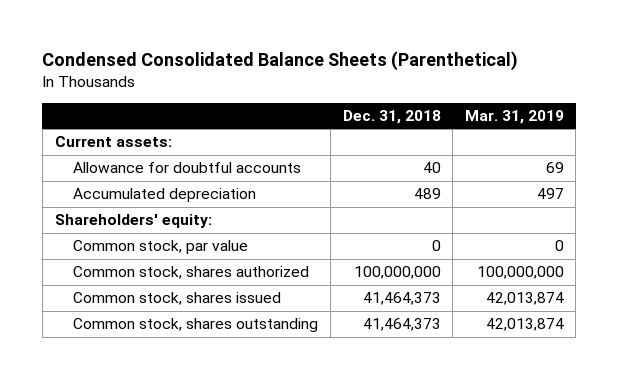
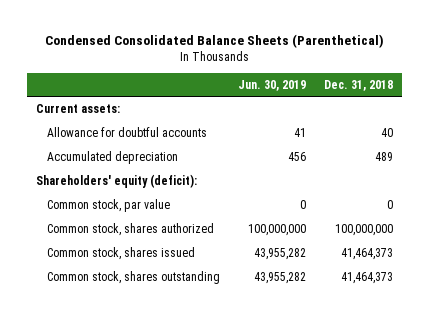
- | Dec. 31, 2018 | Mar. 31, 2019
+ | Jun. 30, 2019 | Dec. 31, 2018
- Shareholders' equity:
+ Shareholders' equity (deficit):

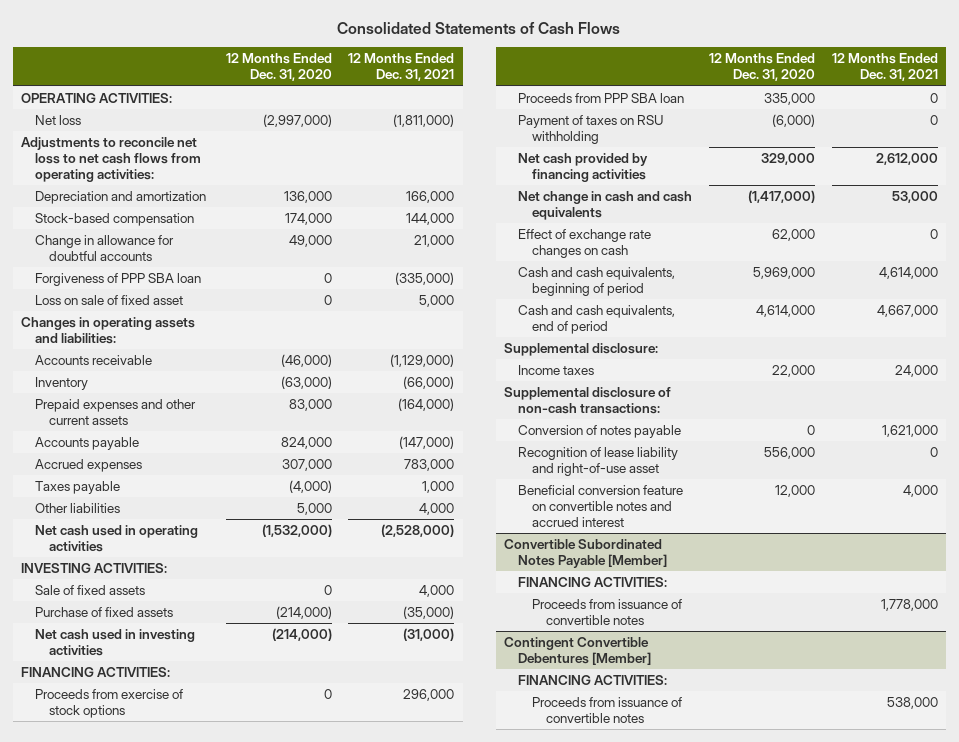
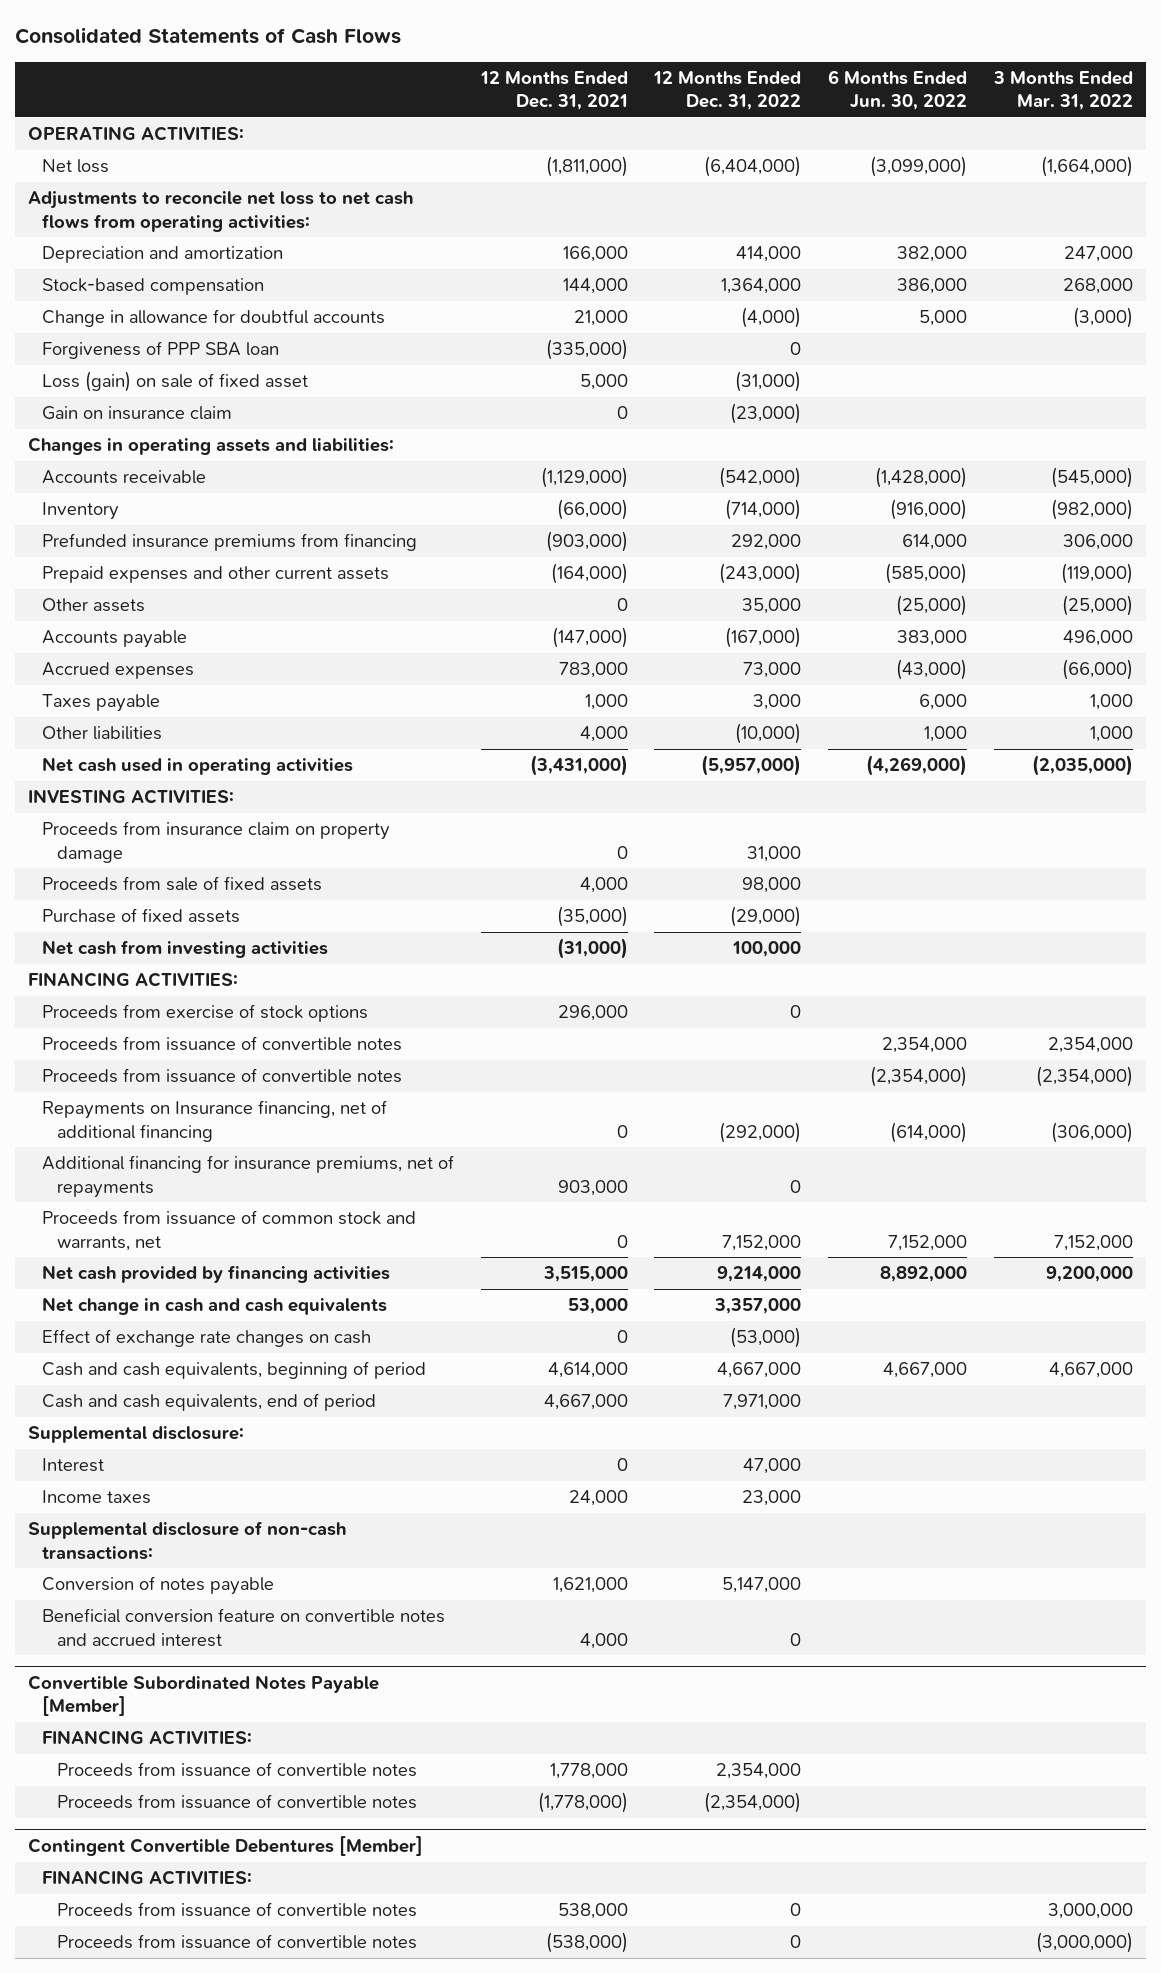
- | 12 Months Ended Dec. 31, 2020 | 12 Months Ended Dec. 31, 2021
+ | 12 Months Ended Dec. 31, 2021 | 12 Months Ended Dec. 31, 2022 | 6 Months Ended Jun. 30, 2022 | 3 Months Ended Mar. 31, 2022
- Loss on sale of fixed asset | 0 | 5,000
+ Loss (gain) on sale of fixed asset | 5,000 | (31,000) | |
+ Gain on insurance claim | 0 | (23,000) | |
+ Prefunded insurance premiums from financing | (903,000) | 292,000 | 614,000 | 306,000
+ Other assets | 0 | 35,000 | (25,000) | (25,000)
- Net cash used in operating activities | (1,532,000) | (2,528,000)
+ Net cash used in operating activities | (3,431,000) | (5,957,000) | (4,269,000) | (2,035,000)
- Sale of fixed assets | 0 | 4,000
+ Proceeds from insurance claim on property damage | 0 | 31,000 | |
+ Proceeds from sale of fixed assets | 4,000 | 98,000 | |
- Net cash used in investing activities | (214,000) | (31,000)
+ Net cash from investing activities | (31,000) | 100,000 | |
- Proceeds from PPP SBA loan | 335,000 | 0
- Payment of taxes on RSU withholding | (6,000) | 0
- Net cash provided by financing activities | 329,000 | 2,612,000
+ Proceeds from issuance of convertible notes | | | 2,354,000 | 2,354,000
+ Proceeds from issuance of convertible notes | | | (2,354,000) | (2,354,000)
+ Repayments on Insurance financing, net of additional financing | 0 | (292,000) | (614,000) | (306,000)
+ Additional financing for insurance premiums, net of repayments | 903,000 | 0 | |
+ Proceeds from issuance of common stock and warrants, net | 0 | 7,152,000 | 7,152,000 | 7,152,000
+ Net cash provided by financing activities | 3,515,000 | 9,214,000 | 8,892,000 | 9,200,000
+ Interest | 0 | 47,000 | |
- Recognition of lease liability and right-of-use asset | 556,000 | 0
@ Convertible Subordinated Notes Payable [Member]
+ Proceeds from issuance of convertible notes | (1,778,000) | (2,354,000) | |
@ Contingent Convertible Debentures [Member]
+ Proceeds from issuance of convertible notes | (538,000) | 0 | | (3,000,000)

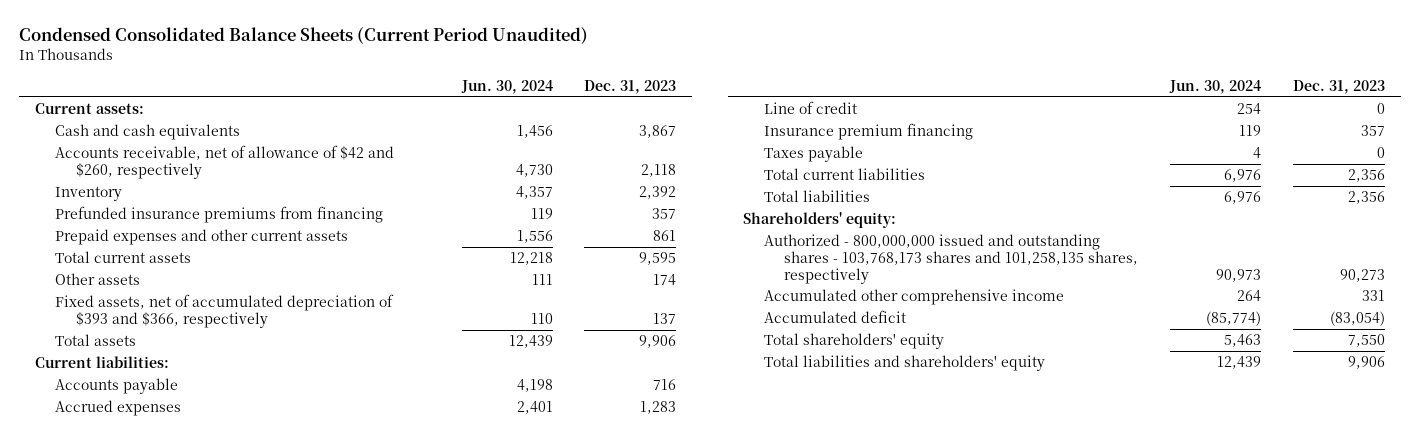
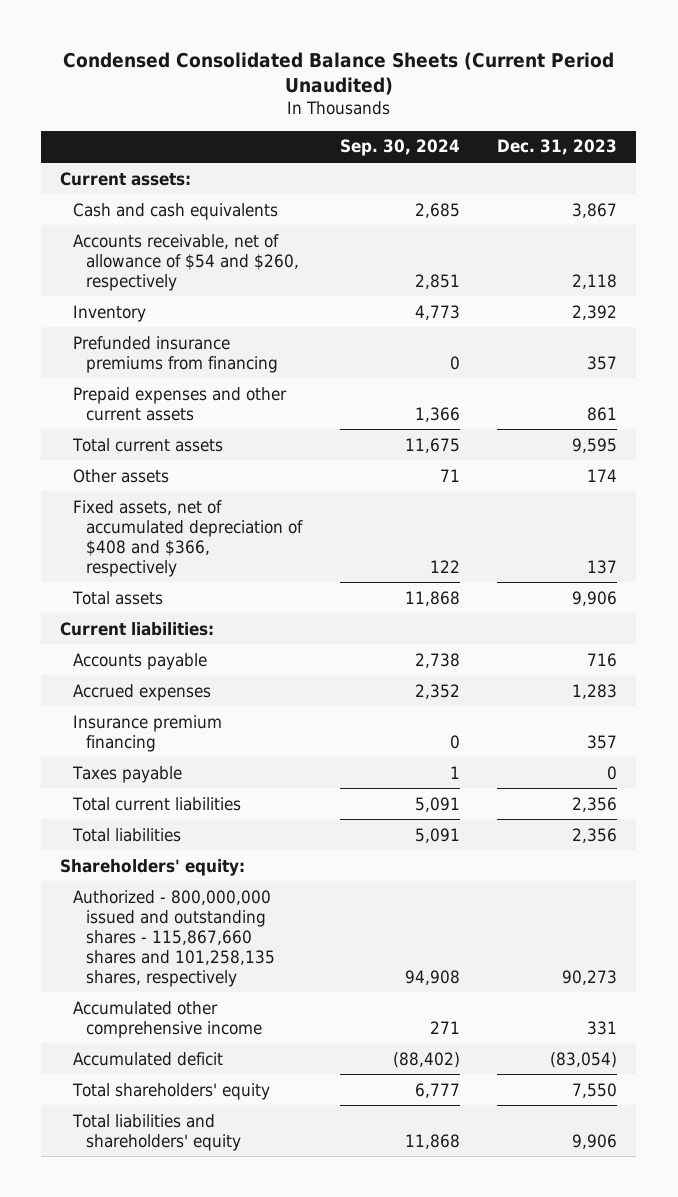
- | Jun. 30, 2024 | Dec. 31, 2023
+ | Sep. 30, 2024 | Dec. 31, 2023
- Accounts receivable, net of allowance of $42 and $260, respectively | 4,730 | 2,118
+ Accounts receivable, net of allowance of $54 and $260, respectively | 2,851 | 2,118
- Fixed assets, net of accumulated depreciation of $393 and $366, respectively | 110 | 137
+ Fixed assets, net of accumulated depreciation of $408 and $366, respectively | 122 | 137
- Line of credit | 254 | 0
- Authorized - 800,000,000 issued and outstanding shares - 103,768,173 shares and 101,258,135 shares, respectively | 90,973 | 90,273
+ Authorized - 800,000,000 issued and outstanding shares - 115,867,660 shares and 101,258,135 shares, respectively | 94,908 | 90,273

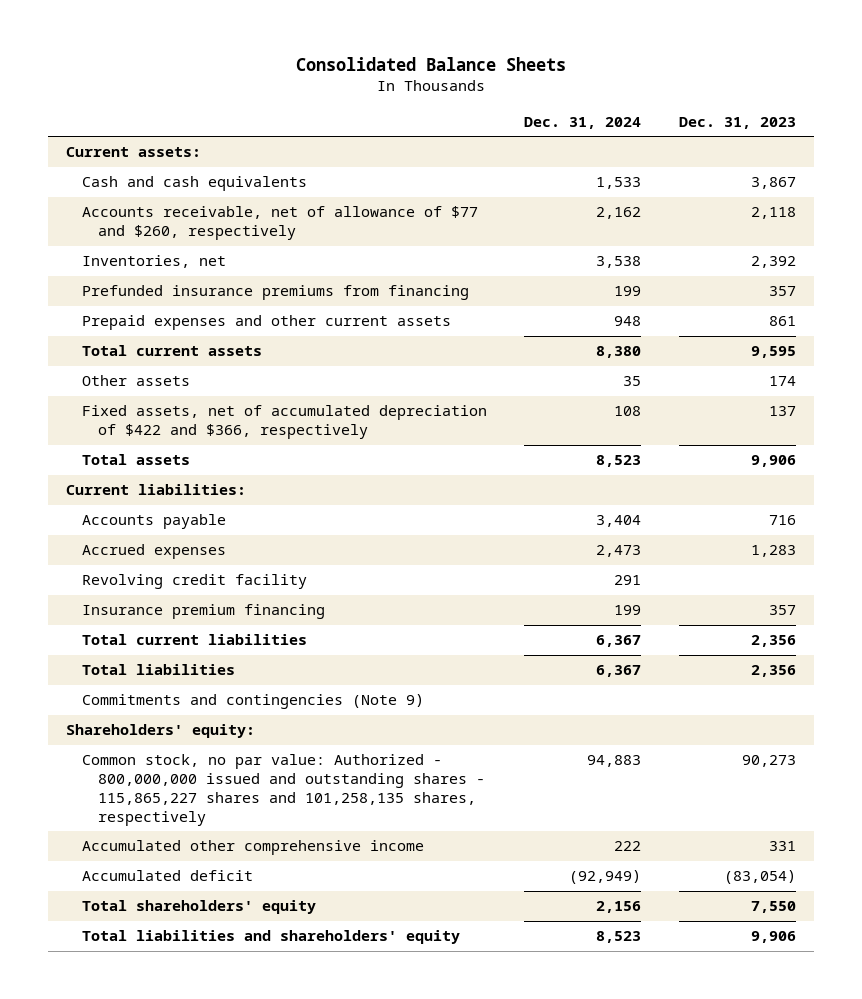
- Condensed Consolidated Balance Sheets (Current Period Unaudited)
+ Consolidated Balance Sheets
- | Sep. 30, 2024 | Dec. 31, 2023
+ | Dec. 31, 2024 | Dec. 31, 2023
- Accounts receivable, net of allowance of $54 and $260, respectively | 2,851 | 2,118
- Inventory | 4,773 | 2,392
+ Accounts receivable, net of allowance of $77 and $260, respectively | 2,162 | 2,118
+ Inventories, net | 3,538 | 2,392
- Fixed assets, net of accumulated depreciation of $408 and $366, respectively | 122 | 137
+ Fixed assets, net of accumulated depreciation of $422 and $366, respectively | 108 | 137
+ Revolving credit facility | 291 |
- Taxes payable | 1 | 0
+ Commitments and contingencies (Note 9)
- Authorized - 800,000,000 issued and outstanding shares - 115,867,660 shares and 101,258,135 shares, respectively | 94,908 | 90,273
+ Common stock, no par value: Authorized - 800,000,000 issued and outstanding shares - 115,865,227 shares and 101,258,135 shares, respectively | 94,883 | 90,273

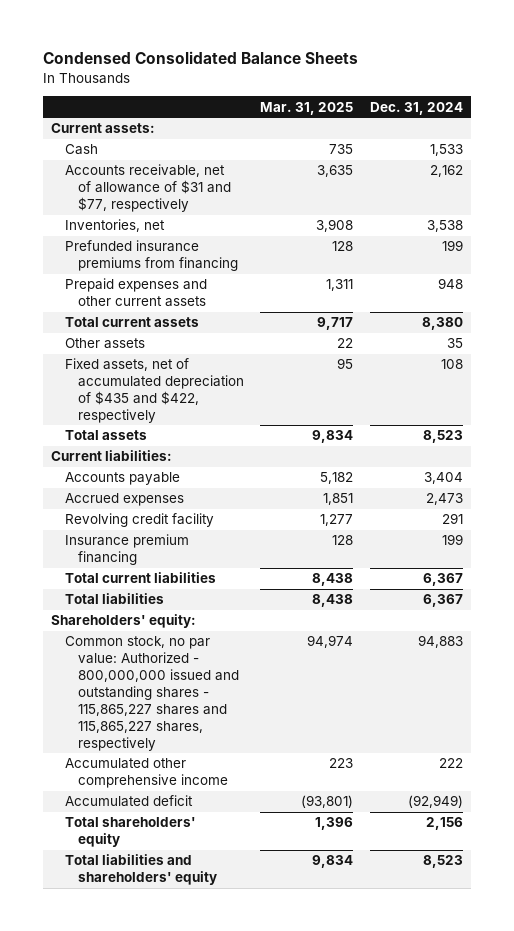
- Consolidated Balance Sheets
+ Condensed Consolidated Balance Sheets
- | Dec. 31, 2024 | Dec. 31, 2023
+ | Mar. 31, 2025 | Dec. 31, 2024
- Cash and cash equivalents | 1,533 | 3,867
- Accounts receivable, net of allowance of $77 and $260, respectively | 2,162 | 2,118
+ Cash | 735 | 1,533
+ Accounts receivable, net of allowance of $31 and $77, respectively | 3,635 | 2,162
- Fixed assets, net of accumulated depreciation of $422 and $366, respectively | 108 | 137
+ Fixed assets, net of accumulated depreciation of $435 and $422, respectively | 95 | 108
- Commitments and contingencies (Note 9)
- Common stock, no par value: Authorized - 800,000,000 issued and outstanding shares - 115,865,227 shares and 101,258,135 shares, respectively | 94,883 | 90,273
+ Common stock, no par value: Authorized - 800,000,000 issued and outstanding shares - 115,865,227 shares and 115,865,227 shares, respectively | 94,974 | 94,883

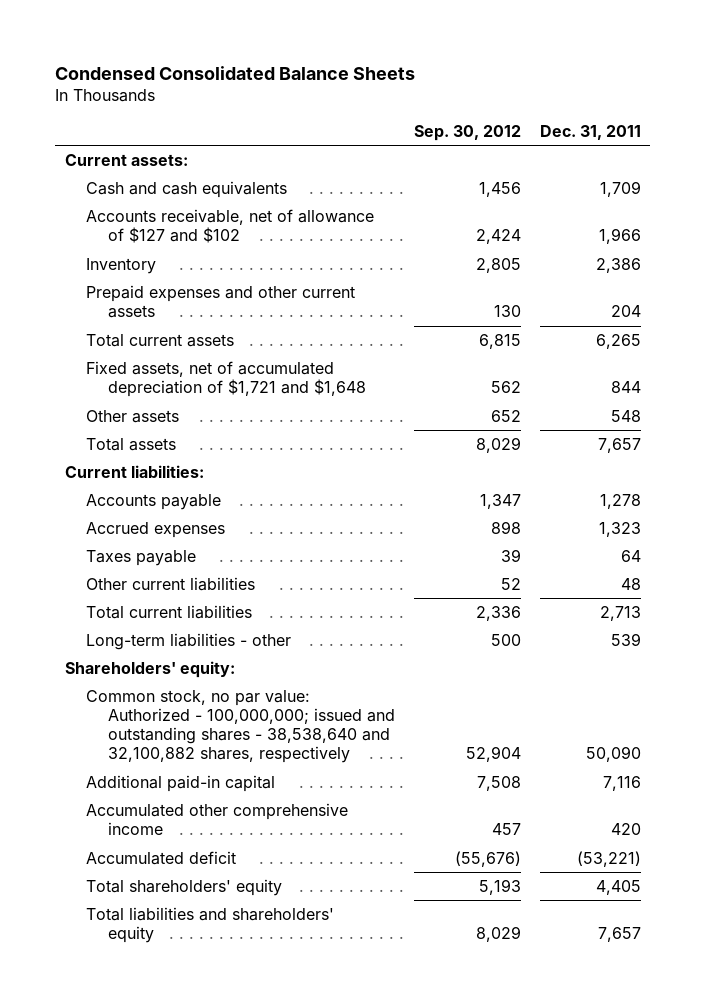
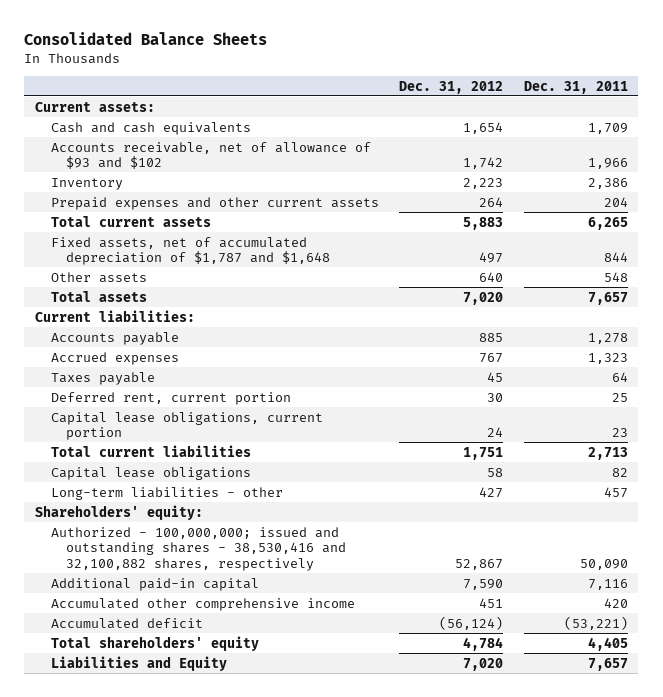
- Condensed Consolidated Balance Sheets
+ Consolidated Balance Sheets
- | Sep. 30, 2012 | Dec. 31, 2011
+ | Dec. 31, 2012 | Dec. 31, 2011
- Accounts receivable, net of allowance of $127 and $102 | 2,424 | 1,966
+ Accounts receivable, net of allowance of $93 and $102 | 1,742 | 1,966
- Fixed assets, net of accumulated depreciation of $1,721 and $1,648 | 562 | 844
+ Fixed assets, net of accumulated depreciation of $1,787 and $1,648 | 497 | 844
- Other current liabilities | 52 | 48
+ Deferred rent, current portion | 30 | 25
+ Capital lease obligations, current portion | 24 | 23
- Long-term liabilities - other | 500 | 539
+ Capital lease obligations | 58 | 82
+ Long-term liabilities - other | 427 | 457
- Common stock, no par value: Authorized - 100,000,000; issued and outstanding shares - 38,538,640 and 32,100,882 shares, respectively | 52,904 | 50,090
+ Authorized - 100,000,000; issued and outstanding shares - 38,530,416 and 32,100,882 shares, respectively | 52,867 | 50,090
- Total liabilities and shareholders' equity | 8,029 | 7,657
+ Liabilities and Equity | 7,020 | 7,657

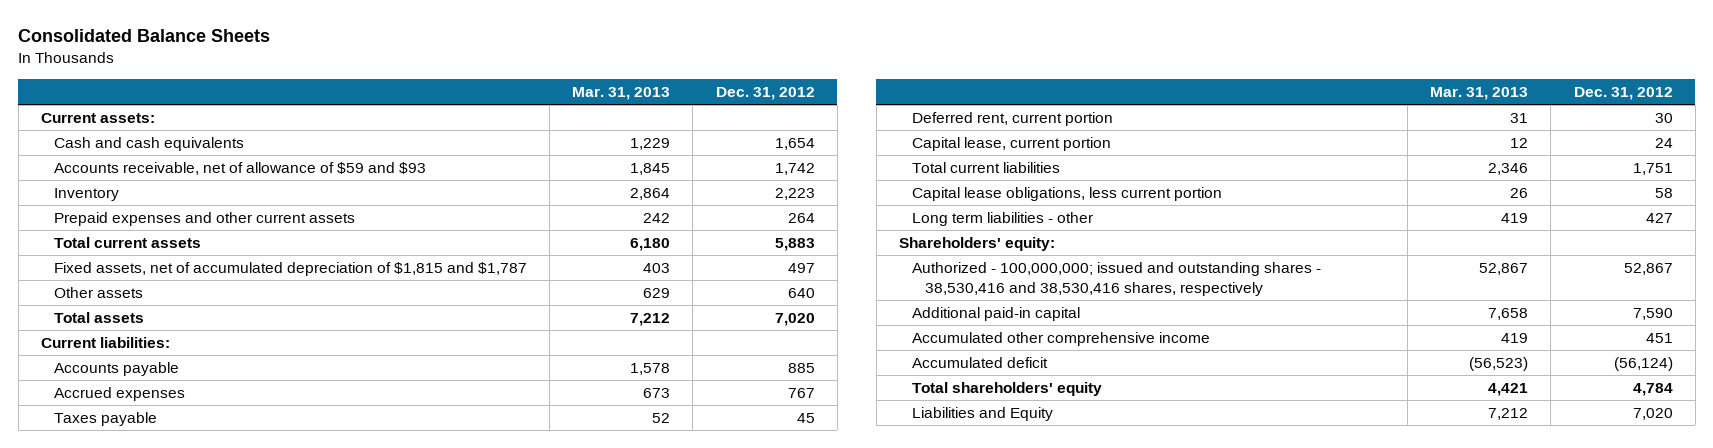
- | Dec. 31, 2012 | Dec. 31, 2011
+ | Mar. 31, 2013 | Dec. 31, 2012
- Accounts receivable, net of allowance of $93 and $102 | 1,742 | 1,966
+ Accounts receivable, net of allowance of $59 and $93 | 1,845 | 1,742
- Fixed assets, net of accumulated depreciation of $1,787 and $1,648 | 497 | 844
+ Fixed assets, net of accumulated depreciation of $1,815 and $1,787 | 403 | 497
- Capital lease obligations, current portion | 24 | 23
+ Capital lease, current portion | 12 | 24
- Capital lease obligations | 58 | 82
- Long-term liabilities - other | 427 | 457
+ Capital lease obligations, less current portion | 26 | 58
+ Long term liabilities - other | 419 | 427
- Authorized - 100,000,000; issued and outstanding shares - 38,530,416 and 32,100,882 shares, respectively | 52,867 | 50,090
+ Authorized - 100,000,000; issued and outstanding shares - 38,530,416 and 38,530,416 shares, respectively | 52,867 | 52,867

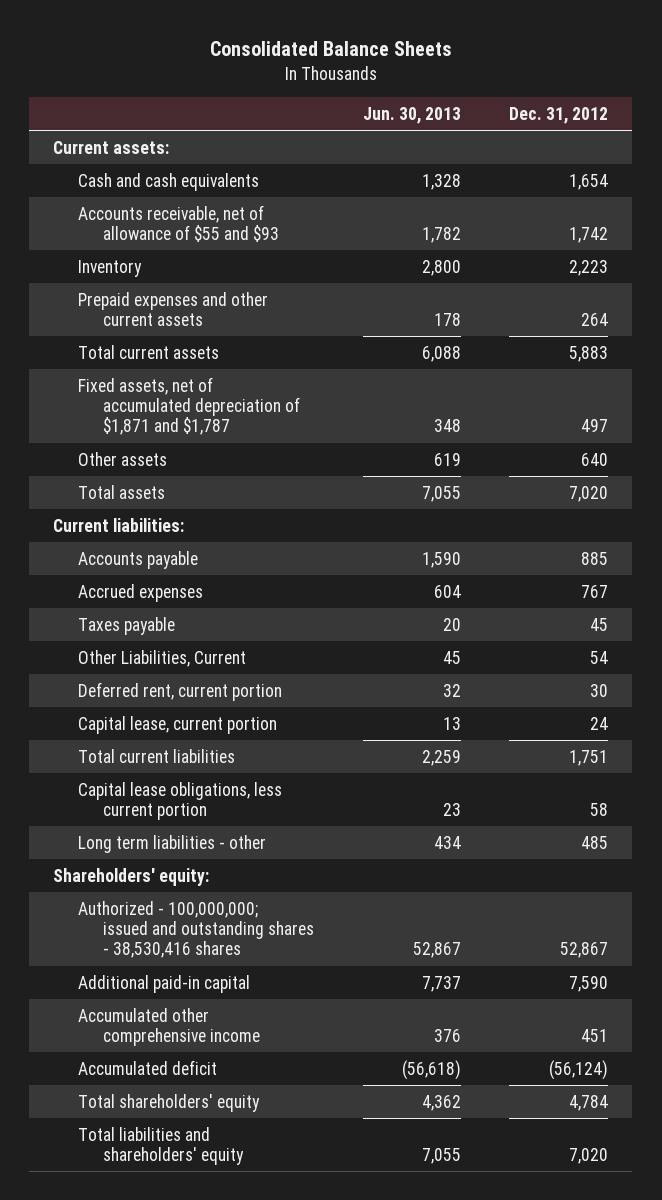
- | Mar. 31, 2013 | Dec. 31, 2012
+ | Jun. 30, 2013 | Dec. 31, 2012
- Accounts receivable, net of allowance of $59 and $93 | 1,845 | 1,742
+ Accounts receivable, net of allowance of $55 and $93 | 1,782 | 1,742
- Fixed assets, net of accumulated depreciation of $1,815 and $1,787 | 403 | 497
+ Fixed assets, net of accumulated depreciation of $1,871 and $1,787 | 348 | 497
+ Other Liabilities, Current | 45 | 54
- Long term liabilities - other | 419 | 427
+ Long term liabilities - other | 434 | 485
- Authorized - 100,000,000; issued and outstanding shares - 38,530,416 and 38,530,416 shares, respectively | 52,867 | 52,867
+ Authorized - 100,000,000; issued and outstanding shares - 38,530,416 shares | 52,867 | 52,867
- Liabilities and Equity | 7,212 | 7,020
+ Total liabilities and shareholders' equity | 7,055 | 7,020

